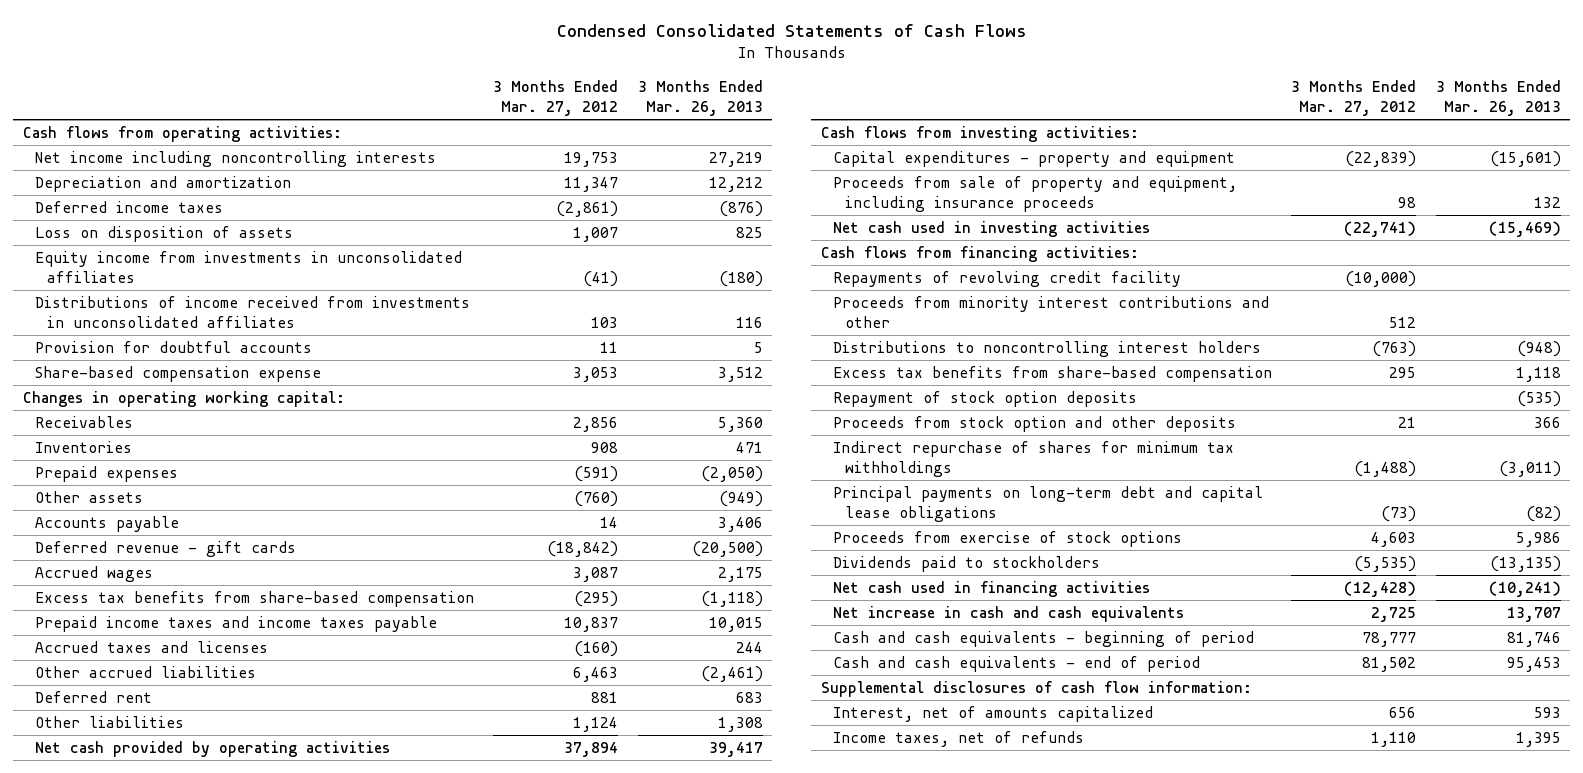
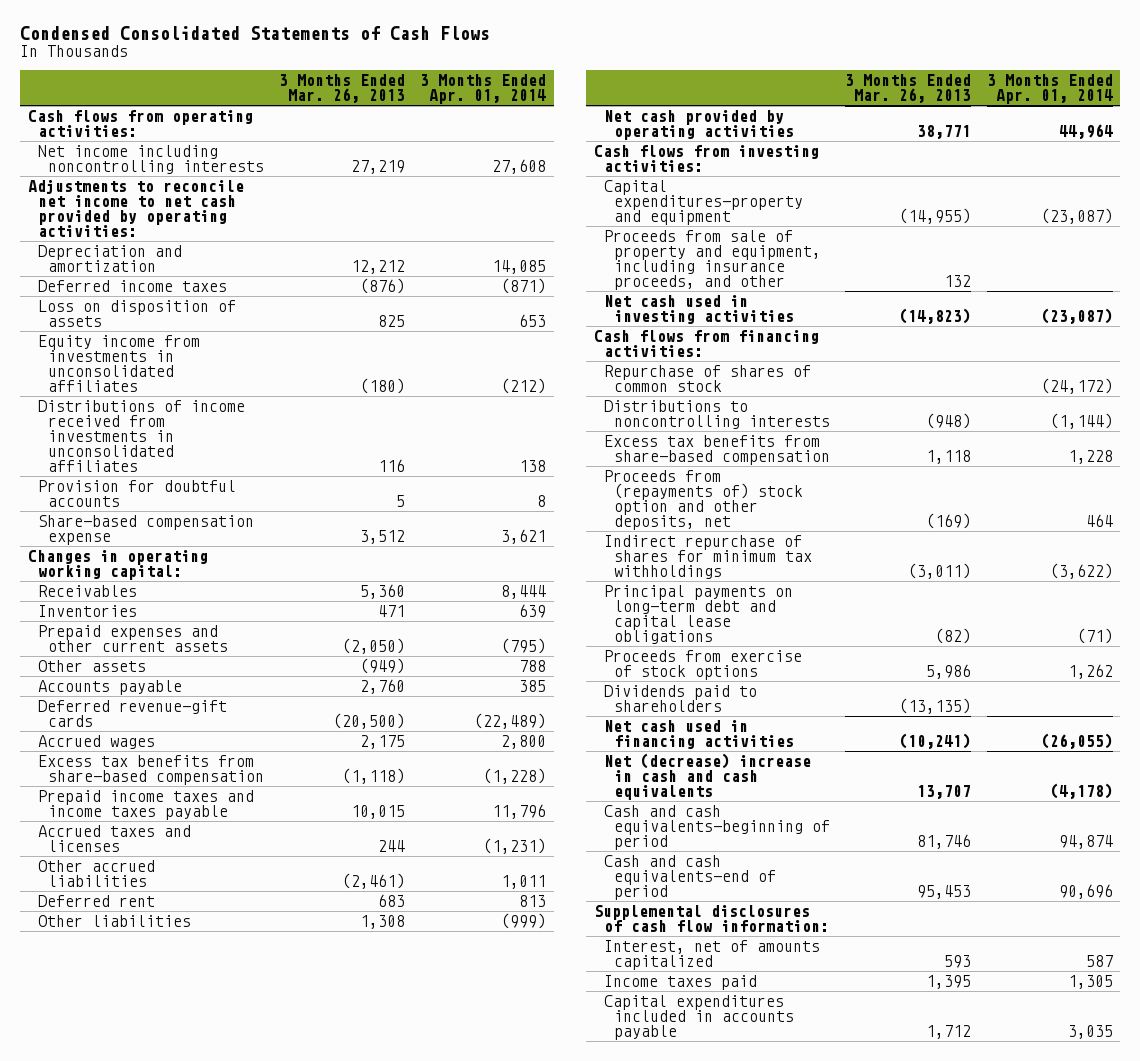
- | 3 Months Ended Mar. 27, 2012 | 3 Months Ended Mar. 26, 2013
+ | 3 Months Ended Mar. 26, 2013 | 3 Months Ended Apr. 01, 2014
+ Adjustments to reconcile net income to net cash provided by operating activities:
- Prepaid expenses | (591) | (2,050)
+ Prepaid expenses and other current assets | (2,050) | (795)
- Accounts payable | 14 | 3,406
- Deferred revenue - gift cards | (18,842) | (20,500)
+ Accounts payable | 2,760 | 385
+ Deferred revenue-gift cards | (20,500) | (22,489)
- Net cash provided by operating activities | 37,894 | 39,417
+ Net cash provided by operating activities | 38,771 | 44,964
- Capital expenditures - property and equipment | (22,839) | (15,601)
- Proceeds from sale of property and equipment, including insurance proceeds | 98 | 132
- Net cash used in investing activities | (22,741) | (15,469)
+ Capital expenditures-property and equipment | (14,955) | (23,087)
+ Proceeds from sale of property and equipment, including insurance proceeds, and other | 132 |
+ Net cash used in investing activities | (14,823) | (23,087)
- Repayments of revolving credit facility | (10,000) |
- Proceeds from minority interest contributions and other | 512 |
- Distributions to noncontrolling interest holders | (763) | (948)
+ Repurchase of shares of common stock | | (24,172)
+ Distributions to noncontrolling interests | (948) | (1,144)
- Repayment of stock option deposits | | (535)
- Proceeds from stock option and other deposits | 21 | 366
+ Proceeds from (repayments of) stock option and other deposits, net | (169) | 464
- Dividends paid to stockholders | (5,535) | (13,135)
+ Dividends paid to shareholders | (13,135) |
- Net increase in cash and cash equivalents | 2,725 | 13,707
- Cash and cash equivalents - beginning of period | 78,777 | 81,746
- Cash and cash equivalents - end of period | 81,502 | 95,453
+ Net (decrease) increase in cash and cash equivalents | 13,707 | (4,178)
+ Cash and cash equivalents-beginning of period | 81,746 | 94,874
+ Cash and cash equivalents-end of period | 95,453 | 90,696
- Income taxes, net of refunds | 1,110 | 1,395
+ Income taxes paid | 1,395 | 1,305
+ Capital expenditures included in accounts payable | 1,712 | 3,035

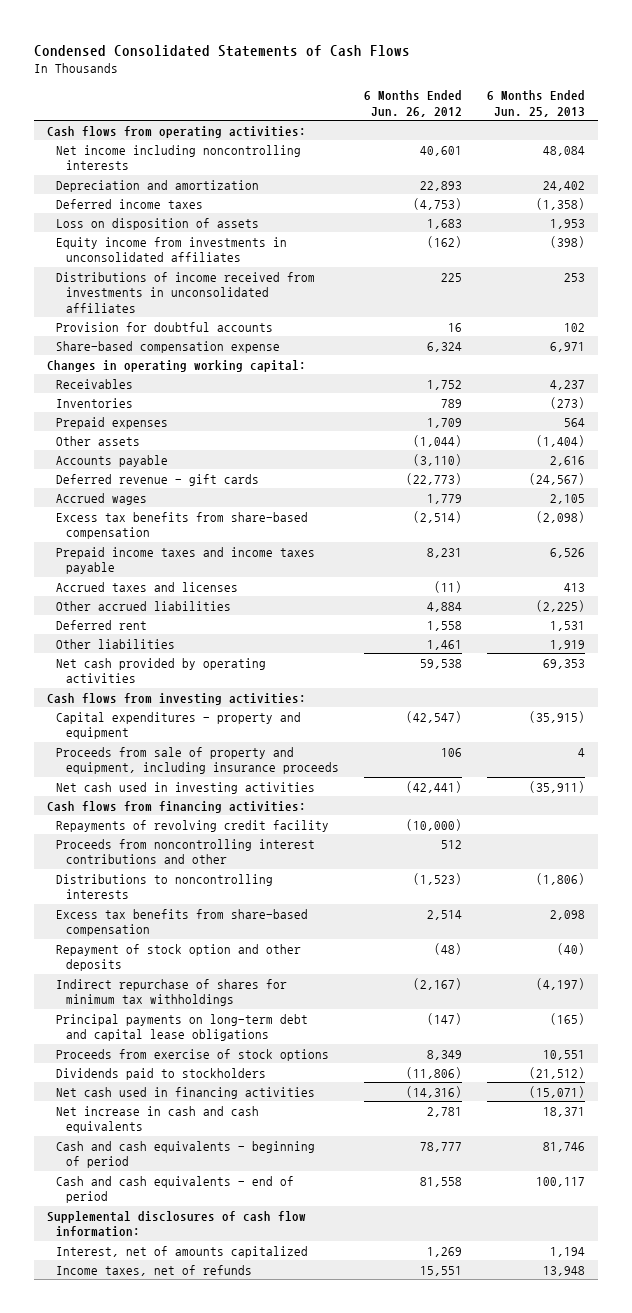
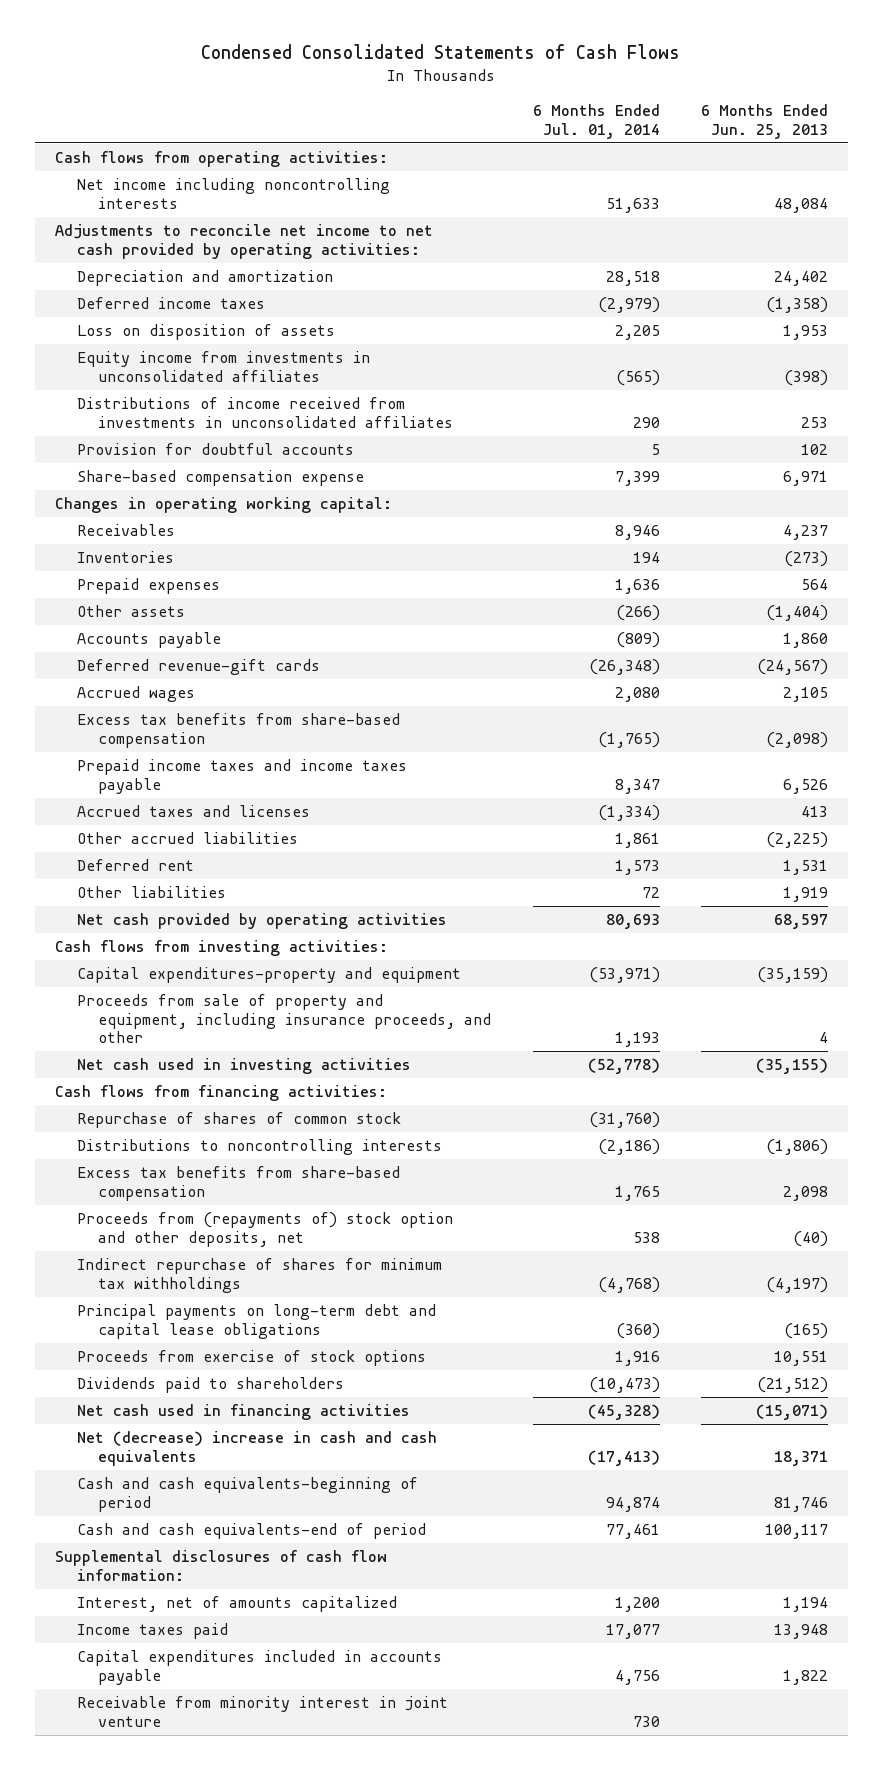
- | 6 Months Ended Jun. 26, 2012 | 6 Months Ended Jun. 25, 2013
+ | 6 Months Ended Jul. 01, 2014 | 6 Months Ended Jun. 25, 2013
+ Adjustments to reconcile net income to net cash provided by operating activities:
- Accounts payable | (3,110) | 2,616
- Deferred revenue - gift cards | (22,773) | (24,567)
+ Accounts payable | (809) | 1,860
+ Deferred revenue-gift cards | (26,348) | (24,567)
- Net cash provided by operating activities | 59,538 | 69,353
+ Net cash provided by operating activities | 80,693 | 68,597
- Capital expenditures - property and equipment | (42,547) | (35,915)
- Proceeds from sale of property and equipment, including insurance proceeds | 106 | 4
- Net cash used in investing activities | (42,441) | (35,911)
+ Capital expenditures-property and equipment | (53,971) | (35,159)
+ Proceeds from sale of property and equipment, including insurance proceeds, and other | 1,193 | 4
+ Net cash used in investing activities | (52,778) | (35,155)
- Repayments of revolving credit facility | (10,000) |
- Proceeds from noncontrolling interest contributions and other | 512 |
+ Repurchase of shares of common stock | (31,760) |
- Repayment of stock option and other deposits | (48) | (40)
+ Proceeds from (repayments of) stock option and other deposits, net | 538 | (40)
- Dividends paid to stockholders | (11,806) | (21,512)
+ Dividends paid to shareholders | (10,473) | (21,512)
- Net increase in cash and cash equivalents | 2,781 | 18,371
- Cash and cash equivalents - beginning of period | 78,777 | 81,746
- Cash and cash equivalents - end of period | 81,558 | 100,117
+ Net (decrease) increase in cash and cash equivalents | (17,413) | 18,371
+ Cash and cash equivalents-beginning of period | 94,874 | 81,746
+ Cash and cash equivalents-end of period | 77,461 | 100,117
- Income taxes, net of refunds | 15,551 | 13,948
+ Income taxes paid | 17,077 | 13,948
+ Capital expenditures included in accounts payable | 4,756 | 1,822
+ Receivable from minority interest in joint venture | 730 |

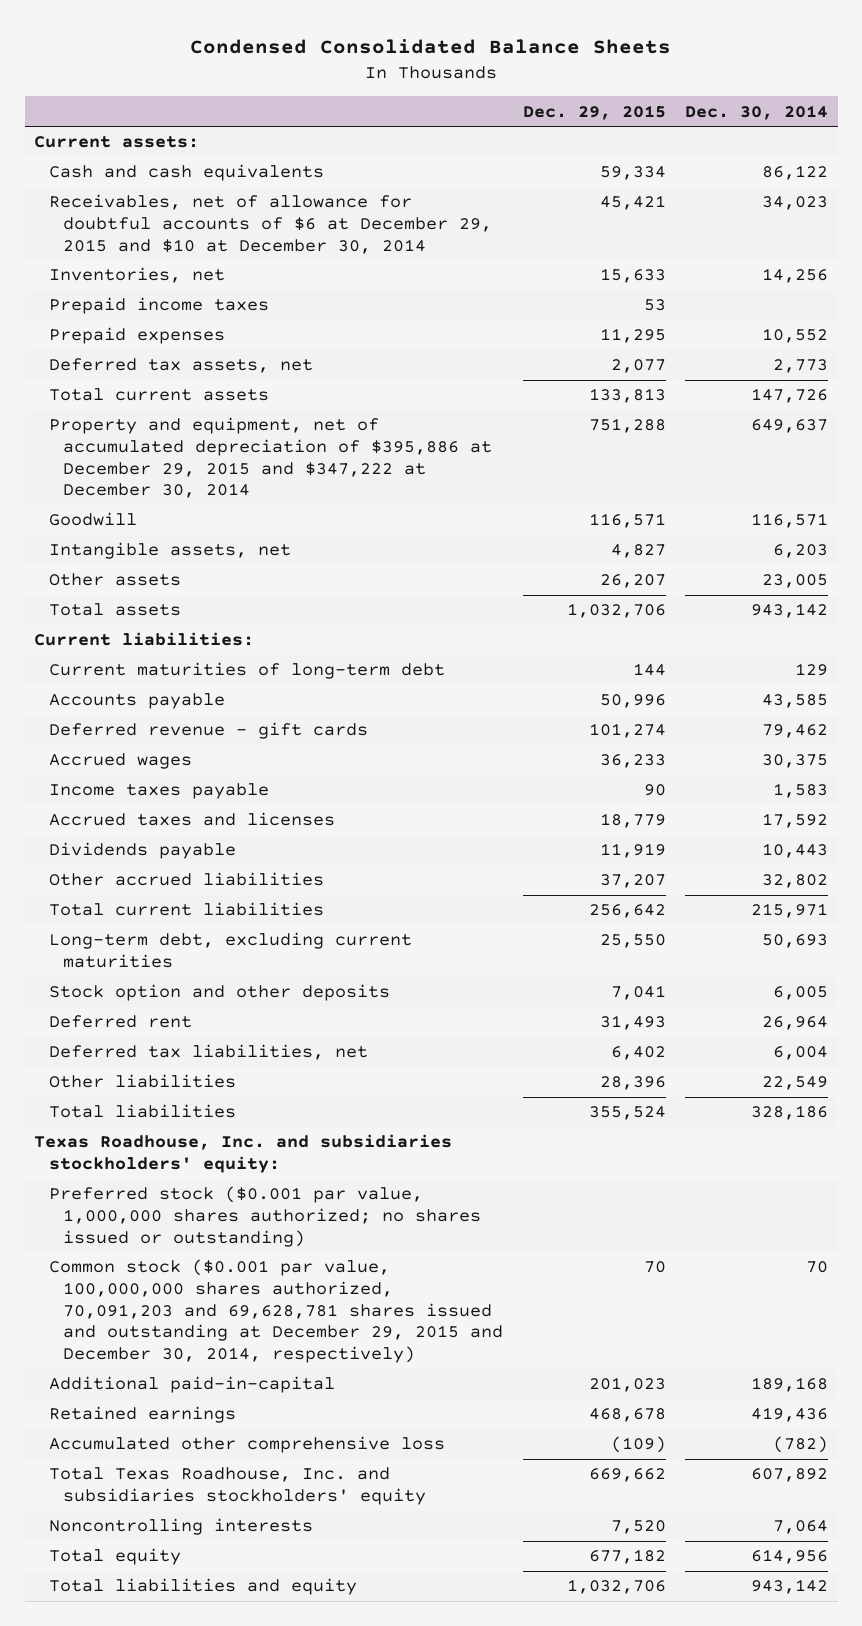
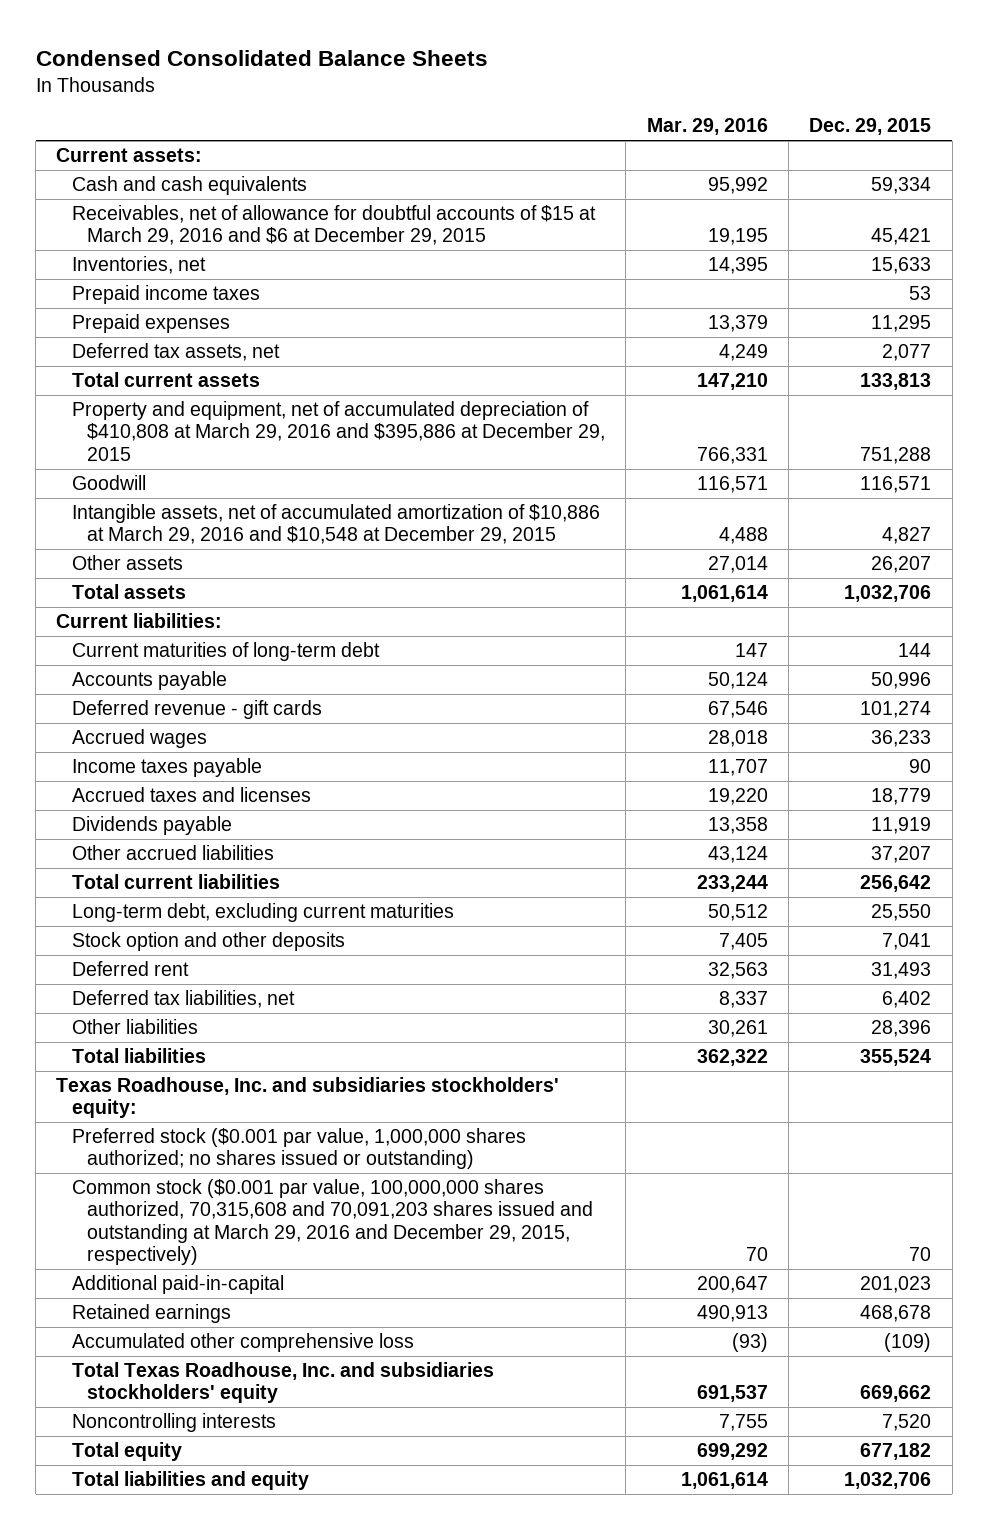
- | Dec. 29, 2015 | Dec. 30, 2014
+ | Mar. 29, 2016 | Dec. 29, 2015
- Receivables, net of allowance for doubtful accounts of $6 at December 29, 2015 and $10 at December 30, 2014 | 45,421 | 34,023
+ Receivables, net of allowance for doubtful accounts of $15 at March 29, 2016 and $6 at December 29, 2015 | 19,195 | 45,421
- Property and equipment, net of accumulated depreciation of $395,886 at December 29, 2015 and $347,222 at December 30, 2014 | 751,288 | 649,637
+ Property and equipment, net of accumulated depreciation of $410,808 at March 29, 2016 and $395,886 at December 29, 2015 | 766,331 | 751,288
- Intangible assets, net | 4,827 | 6,203
+ Intangible assets, net of accumulated amortization of $10,886 at March 29, 2016 and $10,548 at December 29, 2015 | 4,488 | 4,827
- Common stock ($0.001 par value, 100,000,000 shares authorized, 70,091,203 and 69,628,781 shares issued and outstanding at December 29, 2015 and December 30, 2014, respectively) | 70 | 70
+ Common stock ($0.001 par value, 100,000,000 shares authorized, 70,315,608 and 70,091,203 shares issued and outstanding at March 29, 2016 and December 29, 2015, respectively) | 70 | 70

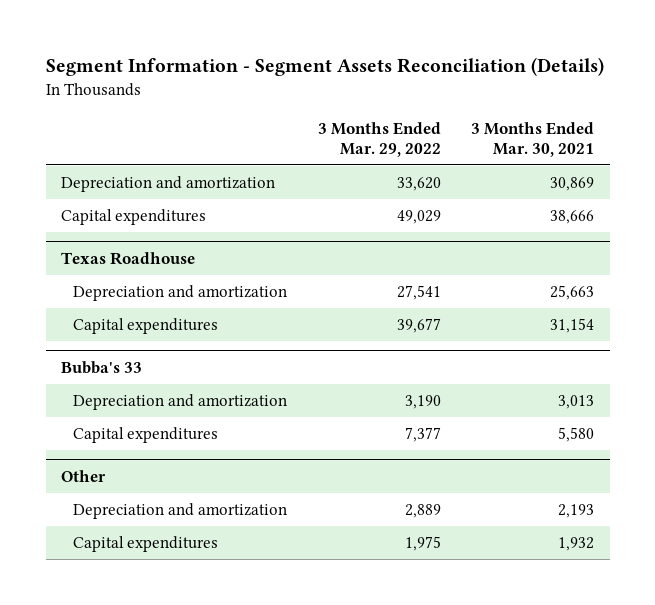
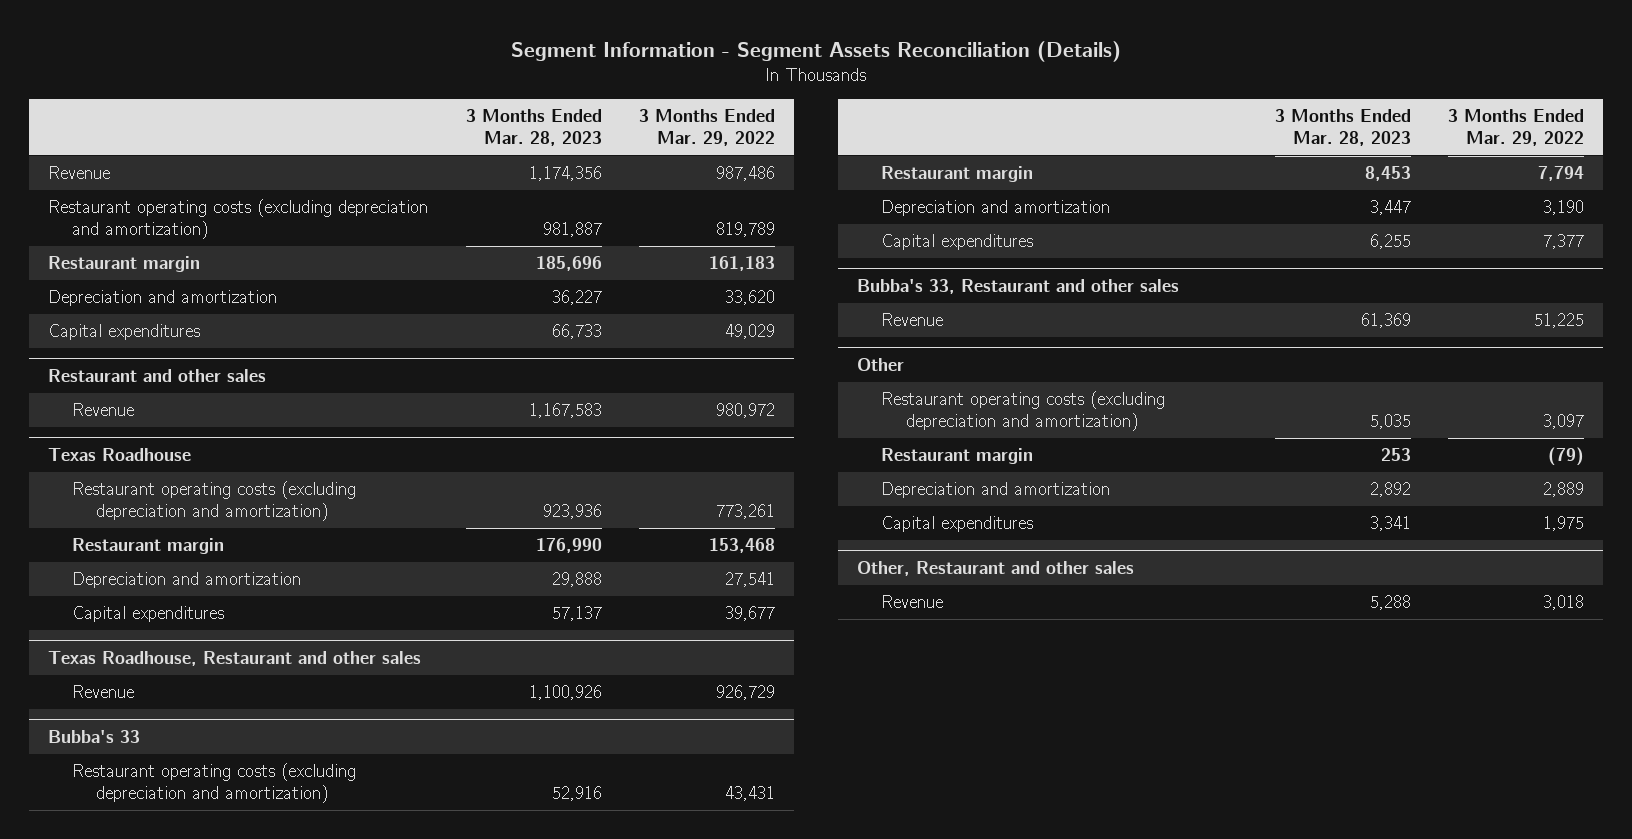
- | 3 Months Ended Mar. 29, 2022 | 3 Months Ended Mar. 30, 2021
+ | 3 Months Ended Mar. 28, 2023 | 3 Months Ended Mar. 29, 2022
+ Revenue | 1,174,356 | 987,486
+ Restaurant operating costs (excluding depreciation and amortization) | 981,887 | 819,789
+ Restaurant margin | 185,696 | 161,183
+ Restaurant and other sales
+ Revenue | 1,167,583 | 980,972
@ Texas Roadhouse
+ Restaurant operating costs (excluding depreciation and amortization) | 923,936 | 773,261
+ Restaurant margin | 176,990 | 153,468
+ Texas Roadhouse, Restaurant and other sales
+ Revenue | 1,100,926 | 926,729
@ Bubba's 33
+ Restaurant operating costs (excluding depreciation and amortization) | 52,916 | 43,431
+ Restaurant margin | 8,453 | 7,794
+ Bubba's 33, Restaurant and other sales
+ Revenue | 61,369 | 51,225
@ Other
+ Restaurant operating costs (excluding depreciation and amortization) | 5,035 | 3,097
+ Restaurant margin | 253 | (79)
+ Other, Restaurant and other sales
+ Revenue | 5,288 | 3,018

